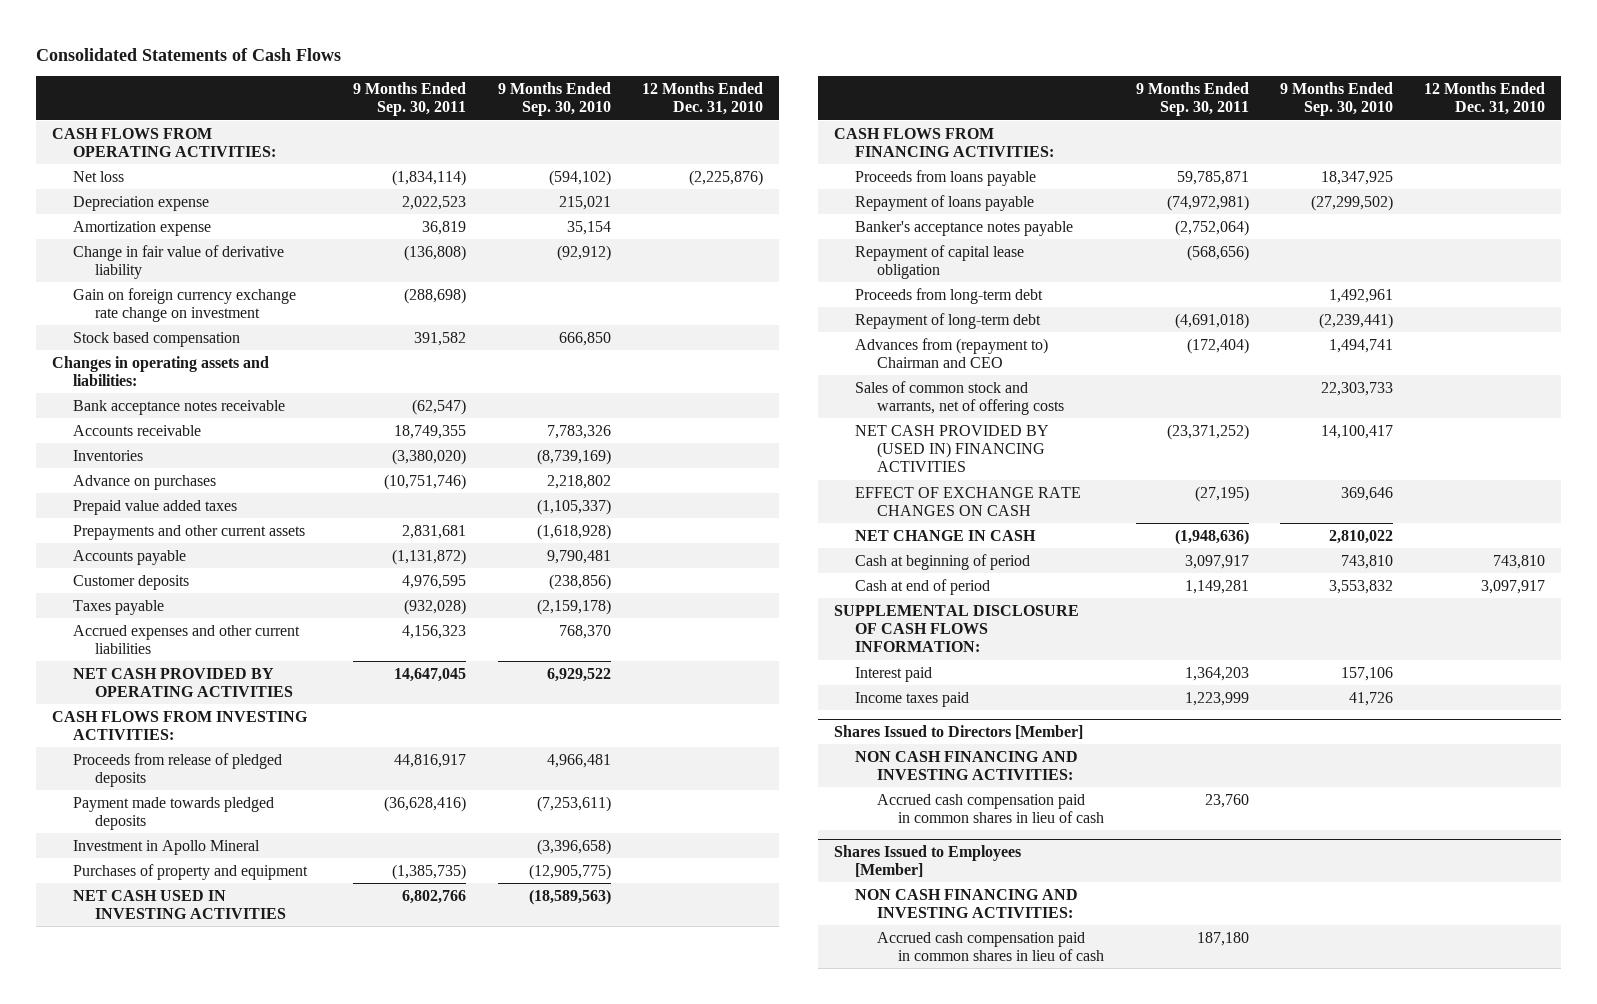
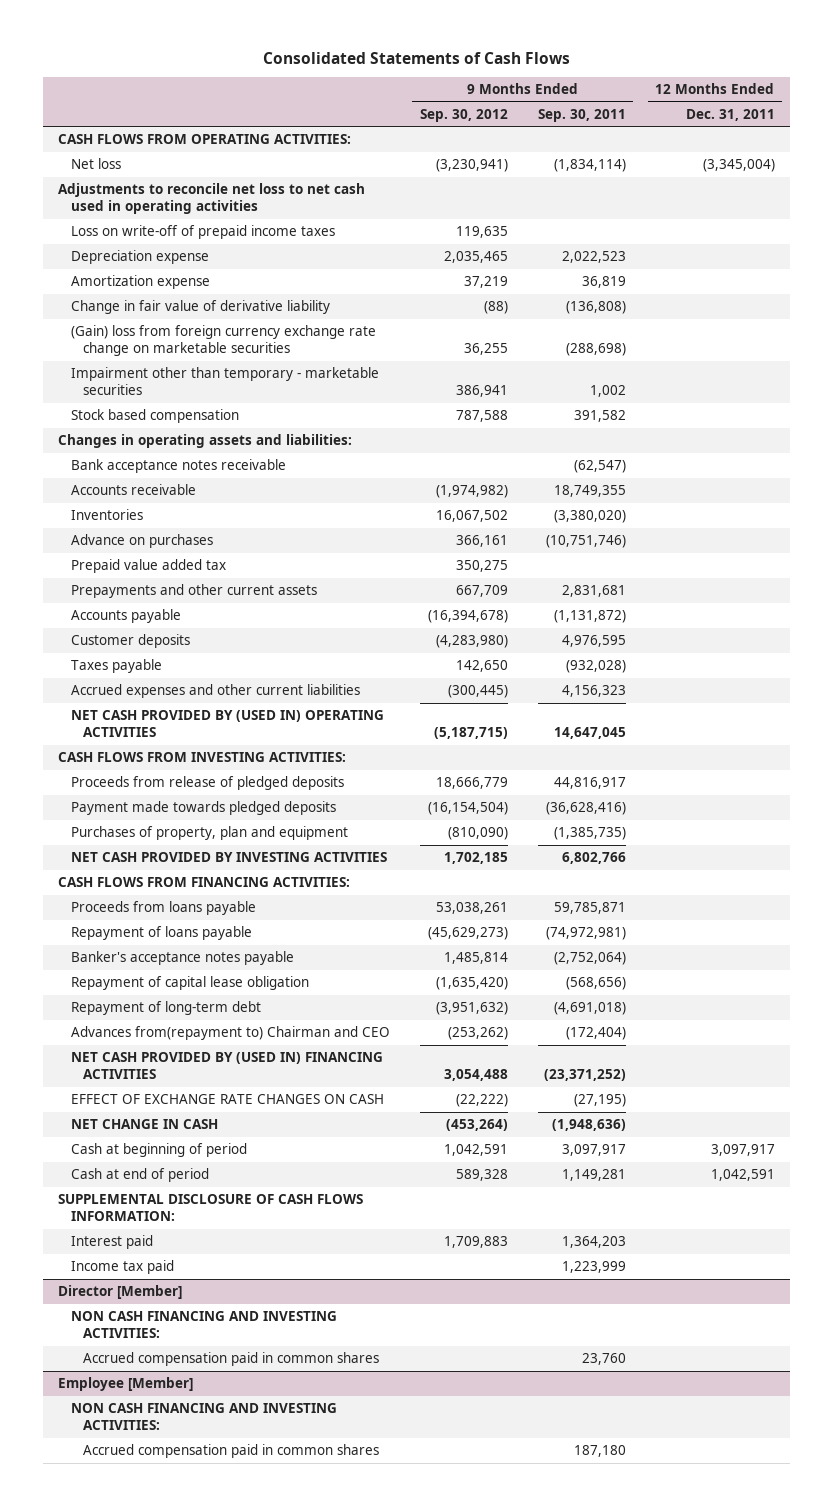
- | 9 Months Ended Sep. 30, 2011 | 9 Months Ended Sep. 30, 2010 | 12 Months Ended Dec. 31, 2010
+ | 9 Months Ended Sep. 30, 2012 | 9 Months Ended Sep. 30, 2011 | 12 Months Ended Dec. 31, 2011
+ Adjustments to reconcile net loss to net cash used in operating activities
+ Loss on write-off of prepaid income taxes | 119,635 | |
- Gain on foreign currency exchange rate change on investment | (288,698) | |
+ (Gain) loss from foreign currency exchange rate change on marketable securities | 36,255 | (288,698) |
+ Impairment other than temporary - marketable securities | 386,941 | 1,002 |
- Prepaid value added taxes | | (1,105,337) |
+ Prepaid value added tax | 350,275 | |
- NET CASH PROVIDED BY OPERATING ACTIVITIES | 14,647,045 | 6,929,522 |
+ NET CASH PROVIDED BY (USED IN) OPERATING ACTIVITIES | (5,187,715) | 14,647,045 |
- Investment in Apollo Mineral | | (3,396,658) |
- Purchases of property and equipment | (1,385,735) | (12,905,775) |
- NET CASH USED IN INVESTING ACTIVITIES | 6,802,766 | (18,589,563) |
+ Purchases of property, plan and equipment | (810,090) | (1,385,735) |
+ NET CASH PROVIDED BY INVESTING ACTIVITIES | 1,702,185 | 6,802,766 |
- Proceeds from long-term debt | | 1,492,961 |
- Advances from (repayment to) Chairman and CEO | (172,404) | 1,494,741 |
- Sales of common stock and warrants, net of offering costs | | 22,303,733 |
+ Advances from(repayment to) Chairman and CEO | (253,262) | (172,404) |
- Income taxes paid | 1,223,999 | 41,726 |
- Shares Issued to Directors [Member]
+ Income tax paid | | 1,223,999 |
+ Director [Member]
- Accrued cash compensation paid in common shares in lieu of cash | 23,760 | |
- Shares Issued to Employees [Member]
+ Accrued compensation paid in common shares | | 23,760 |
+ Employee [Member]
- Accrued cash compensation paid in common shares in lieu of cash | 187,180 | |
+ Accrued compensation paid in common shares | | 187,180 |

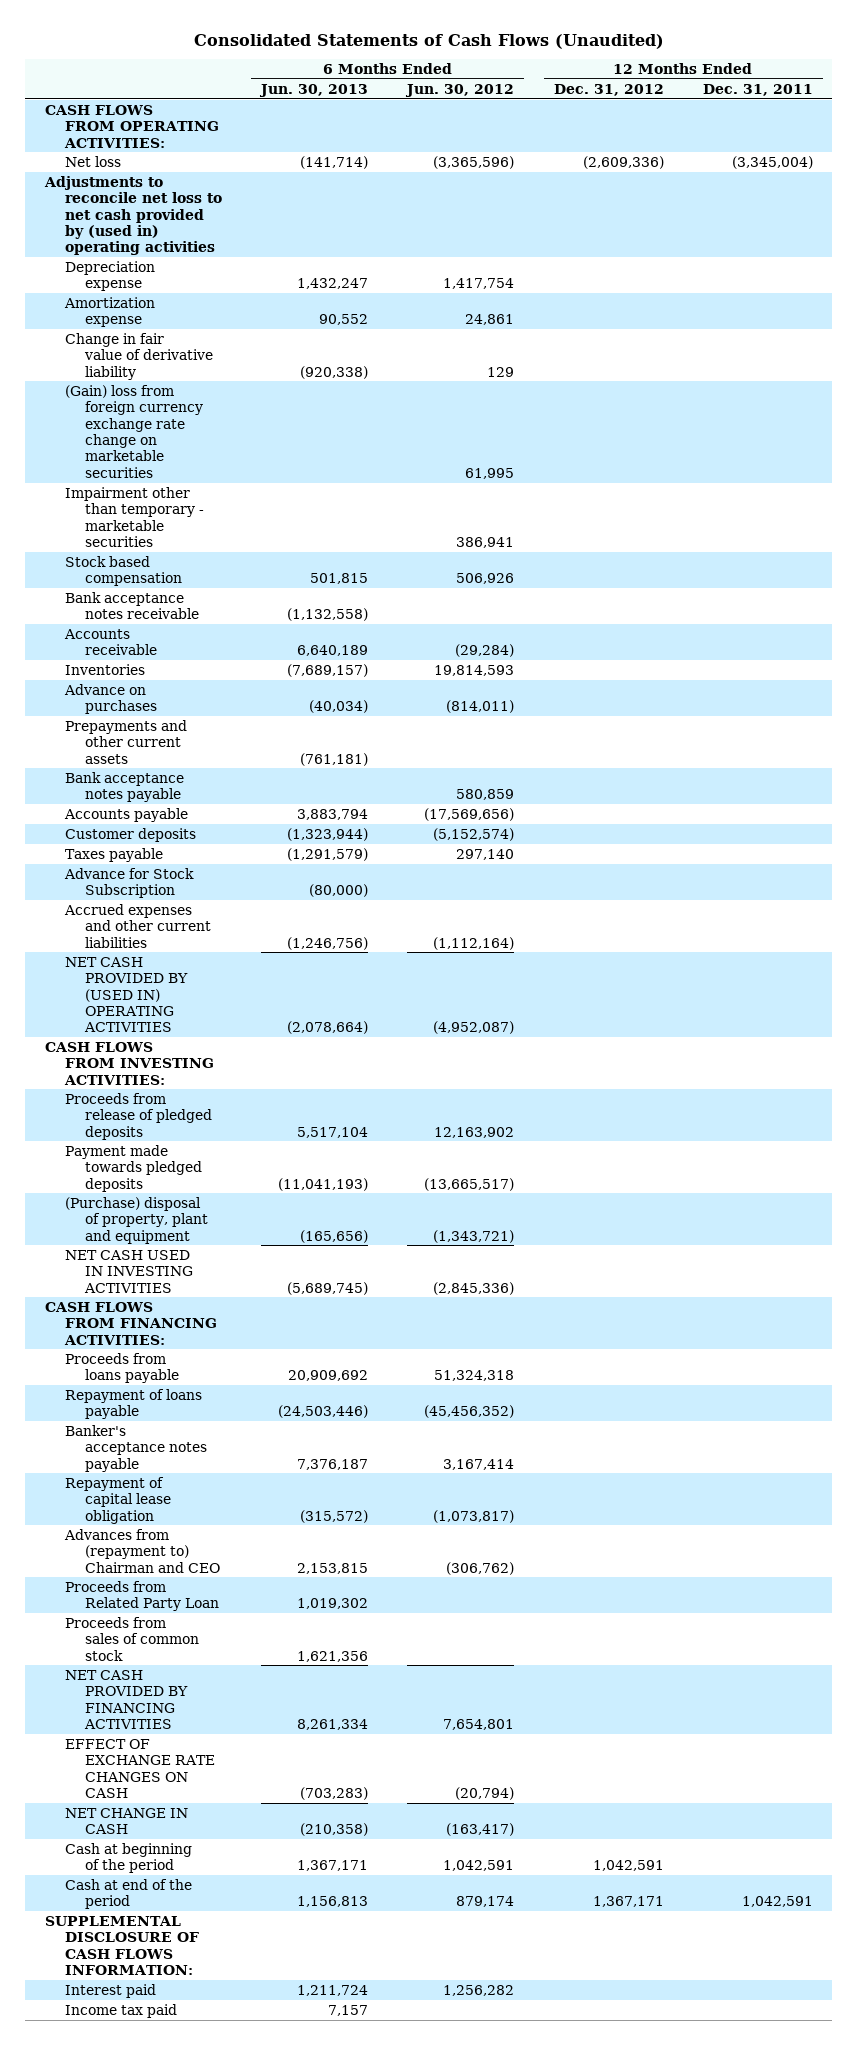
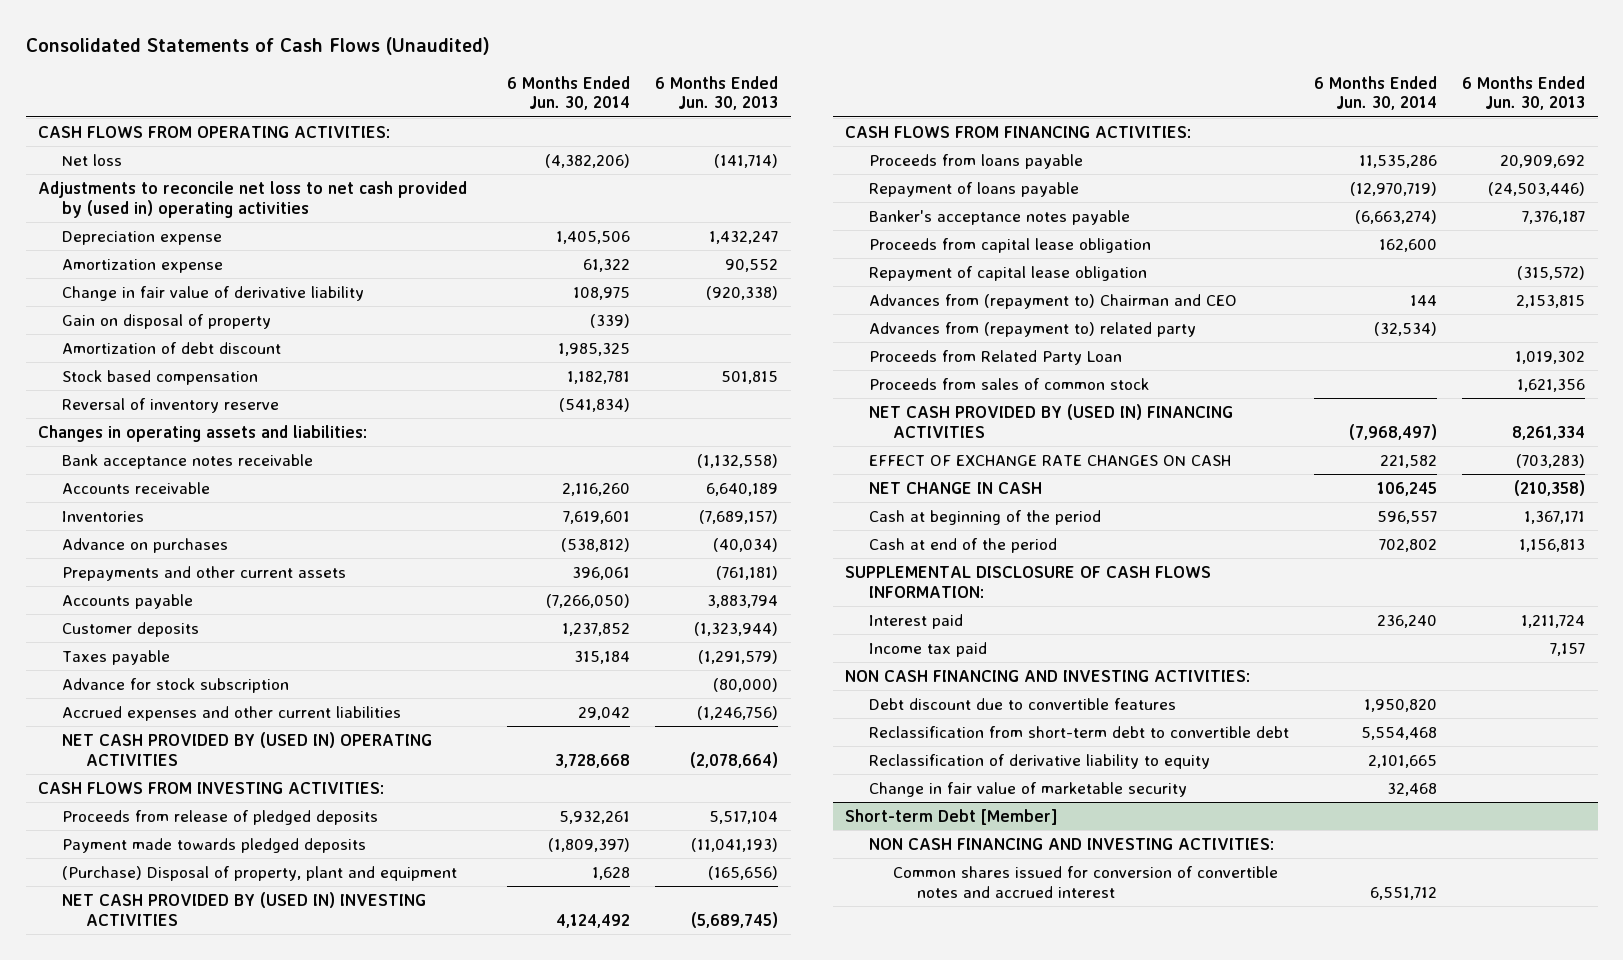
- | 6 Months Ended Jun. 30, 2013 | 6 Months Ended Jun. 30, 2012 | 12 Months Ended Dec. 31, 2012 | 12 Months Ended Dec. 31, 2011
+ | 6 Months Ended Jun. 30, 2014 | 6 Months Ended Jun. 30, 2013
- (Gain) loss from foreign currency exchange rate change on marketable securities | | 61,995 | |
- Impairment other than temporary - marketable securities | | 386,941 | |
+ Gain on disposal of property | (339) |
+ Amortization of debt discount | 1,985,325 |
+ Reversal of inventory reserve | (541,834) |
+ Changes in operating assets and liabilities:
- Bank acceptance notes payable | | 580,859 | |
- Advance for Stock Subscription | (80,000) | | |
+ Advance for stock subscription | | (80,000)
- (Purchase) disposal of property, plant and equipment | (165,656) | (1,343,721) | |
- NET CASH USED IN INVESTING ACTIVITIES | (5,689,745) | (2,845,336) | |
+ (Purchase) Disposal of property, plant and equipment | 1,628 | (165,656)
+ NET CASH PROVIDED BY (USED IN) INVESTING ACTIVITIES | 4,124,492 | (5,689,745)
+ Proceeds from capital lease obligation | 162,600 |
+ Advances from (repayment to) related party | (32,534) |
- NET CASH PROVIDED BY FINANCING ACTIVITIES | 8,261,334 | 7,654,801 | |
+ NET CASH PROVIDED BY (USED IN) FINANCING ACTIVITIES | (7,968,497) | 8,261,334
+ NON CASH FINANCING AND INVESTING ACTIVITIES:
+ Debt discount due to convertible features | 1,950,820 |
+ Reclassification from short-term debt to convertible debt | 5,554,468 |
+ Reclassification of derivative liability to equity | 2,101,665 |
+ Change in fair value of marketable security | 32,468 |
+ Short-term Debt [Member]
+ NON CASH FINANCING AND INVESTING ACTIVITIES:
+ Common shares issued for conversion of convertible notes and accrued interest | 6,551,712 |

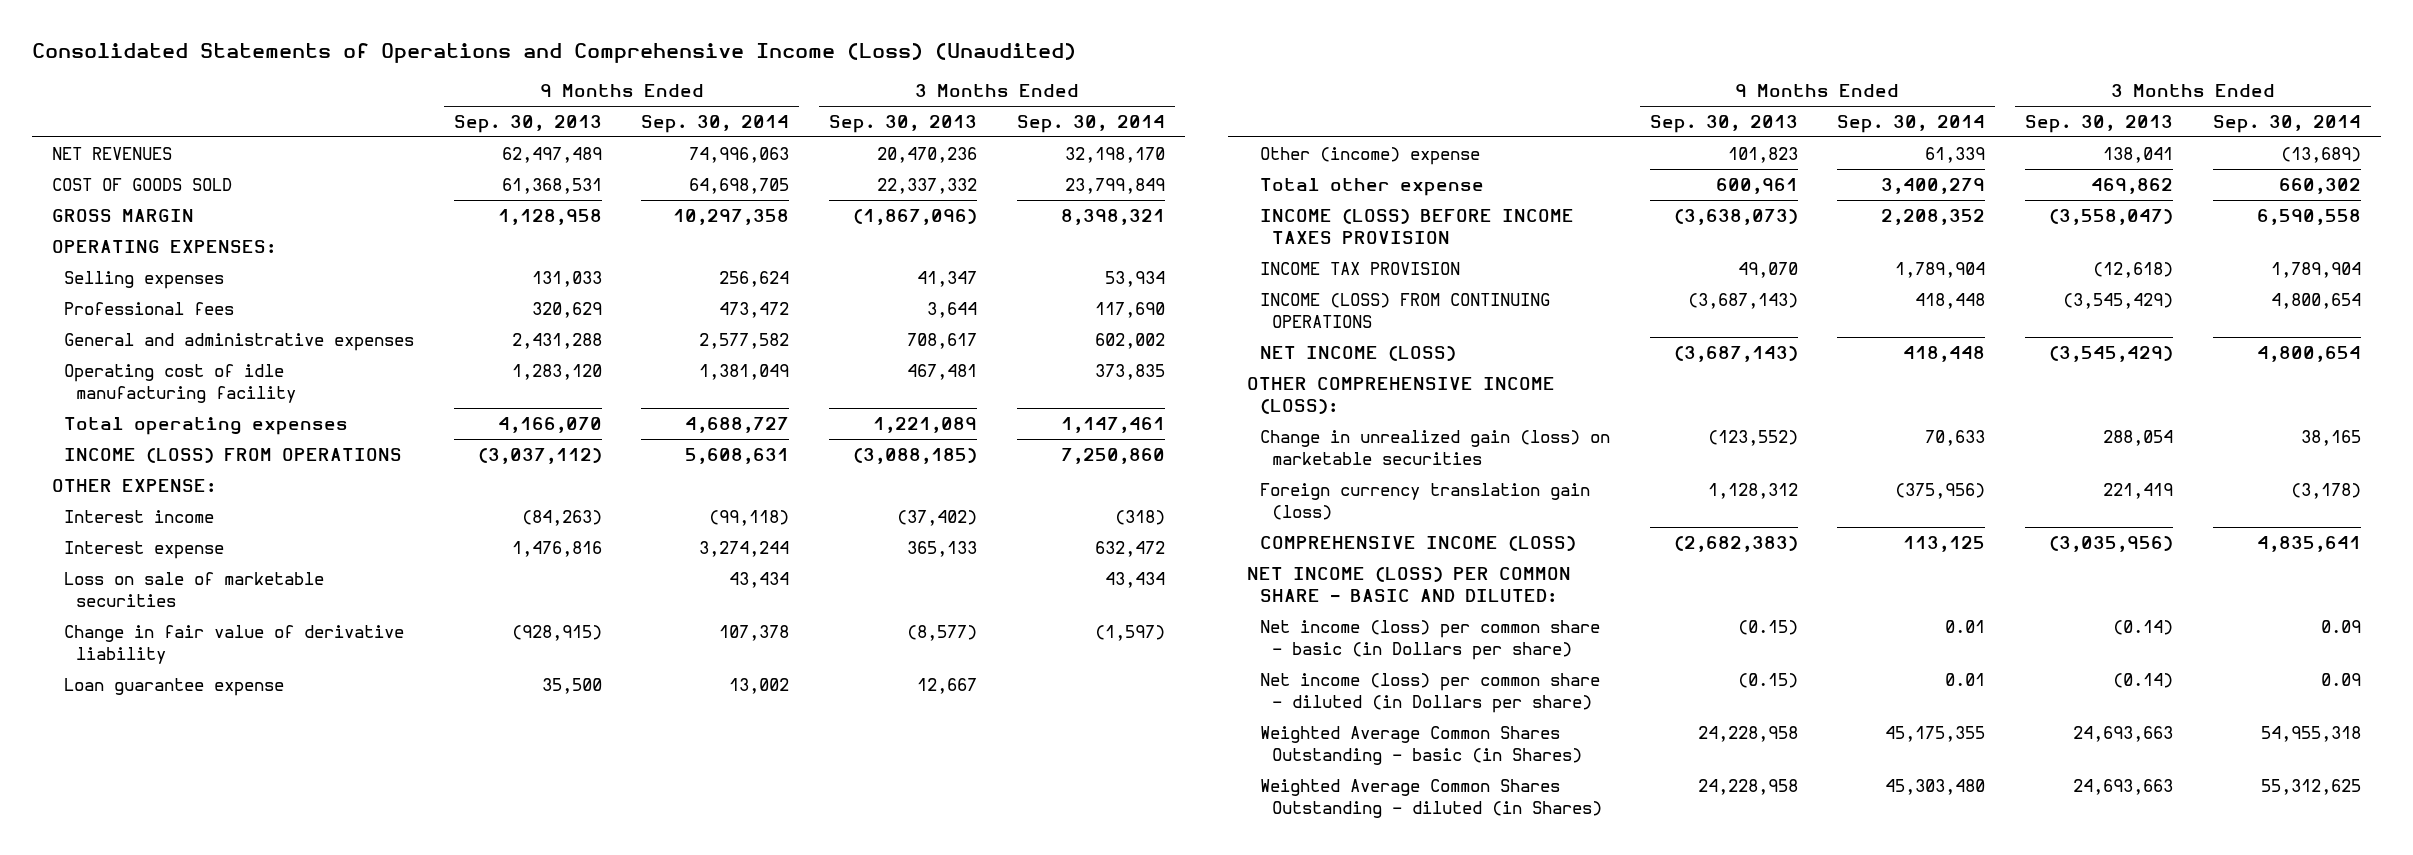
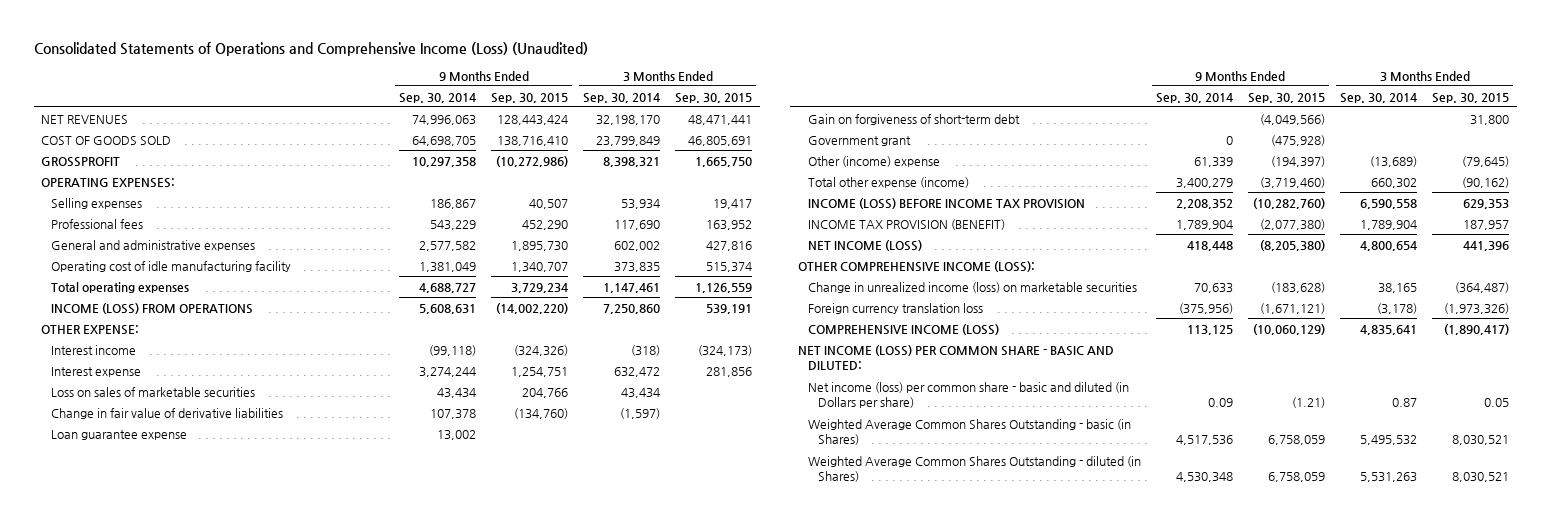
- | 9 Months Ended Sep. 30, 2013 | 9 Months Ended Sep. 30, 2014 | 3 Months Ended Sep. 30, 2013 | 3 Months Ended Sep. 30, 2014
+ | 9 Months Ended Sep. 30, 2014 | 9 Months Ended Sep. 30, 2015 | 3 Months Ended Sep. 30, 2014 | 3 Months Ended Sep. 30, 2015
- GROSS MARGIN | 1,128,958 | 10,297,358 | (1,867,096) | 8,398,321
+ GROSSPROFIT | 10,297,358 | (10,272,986) | 8,398,321 | 1,665,750
- Selling expenses | 131,033 | 256,624 | 41,347 | 53,934
- Professional fees | 320,629 | 473,472 | 3,644 | 117,690
+ Selling expenses | 186,867 | 40,507 | 53,934 | 19,417
+ Professional fees | 543,229 | 452,290 | 117,690 | 163,952
- Loss on sale of marketable securities | | 43,434 | | 43,434
- Change in fair value of derivative liability | (928,915) | 107,378 | (8,577) | (1,597)
+ Loss on sales of marketable securities | 43,434 | 204,766 | 43,434 |
+ Change in fair value of derivative liabilities | 107,378 | (134,760) | (1,597) |
+ Gain on forgiveness of short-term debt | | (4,049,566) | | 31,800
+ Government grant | 0 | (475,928) | |
- Total other expense | 600,961 | 3,400,279 | 469,862 | 660,302
- INCOME (LOSS) BEFORE INCOME TAXES PROVISION | (3,638,073) | 2,208,352 | (3,558,047) | 6,590,558
- INCOME TAX PROVISION | 49,070 | 1,789,904 | (12,618) | 1,789,904
- INCOME (LOSS) FROM CONTINUING OPERATIONS | (3,687,143) | 418,448 | (3,545,429) | 4,800,654
+ Total other expense (income) | 3,400,279 | (3,719,460) | 660,302 | (90,162)
+ INCOME (LOSS) BEFORE INCOME TAX PROVISION | 2,208,352 | (10,282,760) | 6,590,558 | 629,353
+ INCOME TAX PROVISION (BENEFIT) | 1,789,904 | (2,077,380) | 1,789,904 | 187,957
- Change in unrealized gain (loss) on marketable securities | (123,552) | 70,633 | 288,054 | 38,165
- Foreign currency translation gain (loss) | 1,128,312 | (375,956) | 221,419 | (3,178)
+ Change in unrealized income (loss) on marketable securities | 70,633 | (183,628) | 38,165 | (364,487)
+ Foreign currency translation loss | (375,956) | (1,671,121) | (3,178) | (1,973,326)
- Net income (loss) per common share - basic (in Dollars per share) | (0.15) | 0.01 | (0.14) | 0.09
- Net income (loss) per common share - diluted (in Dollars per share) | (0.15) | 0.01 | (0.14) | 0.09
- Weighted Average Common Shares Outstanding - basic (in Shares) | 24,228,958 | 45,175,355 | 24,693,663 | 54,955,318
- Weighted Average Common Shares Outstanding - diluted (in Shares) | 24,228,958 | 45,303,480 | 24,693,663 | 55,312,625
+ Net income (loss) per common share - basic and diluted (in Dollars per share) | 0.09 | (1.21) | 0.87 | 0.05
+ Weighted Average Common Shares Outstanding - basic (in Shares) | 4,517,536 | 6,758,059 | 5,495,532 | 8,030,521
+ Weighted Average Common Shares Outstanding - diluted (in Shares) | 4,530,348 | 6,758,059 | 5,531,263 | 8,030,521

